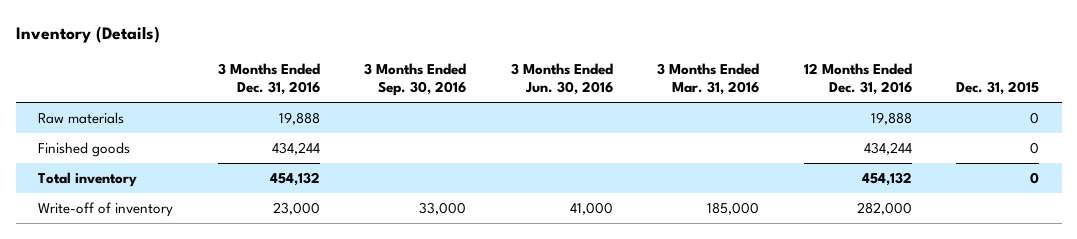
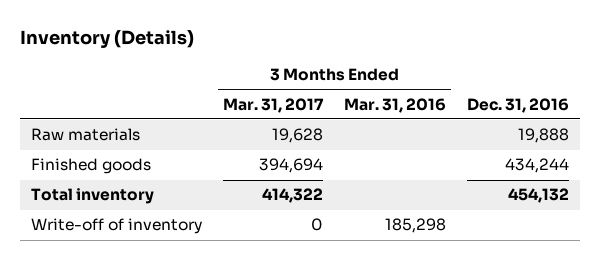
- | 3 Months Ended Dec. 31, 2016 | 3 Months Ended Sep. 30, 2016 | 3 Months Ended Jun. 30, 2016 | 3 Months Ended Mar. 31, 2016 | 12 Months Ended Dec. 31, 2016 | Dec. 31, 2015
+ | 3 Months Ended Mar. 31, 2017 | 3 Months Ended Mar. 31, 2016 | Dec. 31, 2016
- Write-off of inventory | 23,000 | 33,000 | 41,000 | 185,000 | 282,000 |
+ Write-off of inventory | 0 | 185,298 |

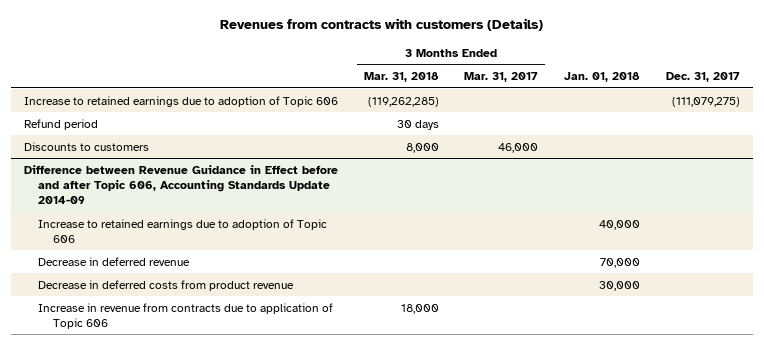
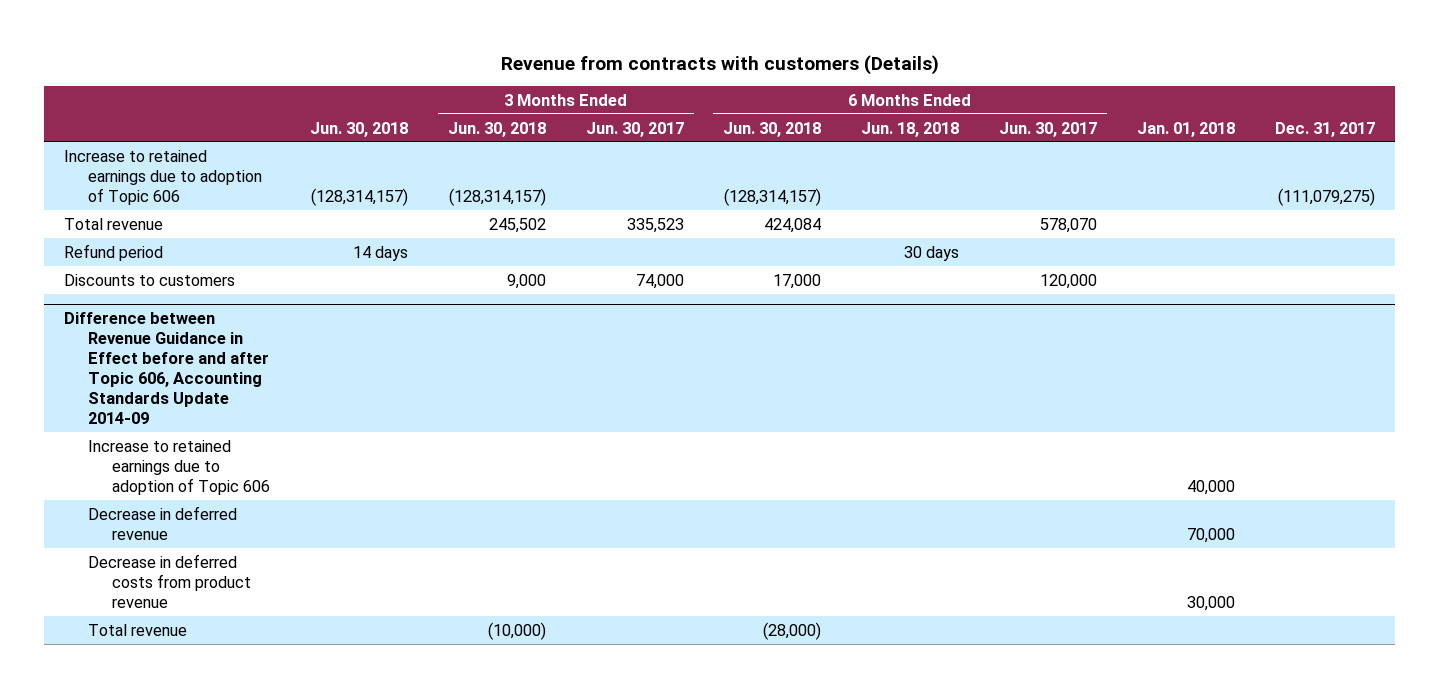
- Revenues from contracts with customers (Details)
+ Revenue from contracts with customers (Details)
- | 3 Months Ended Mar. 31, 2018 | 3 Months Ended Mar. 31, 2017 | Jan. 01, 2018 | Dec. 31, 2017
+ | Jun. 30, 2018 | 3 Months Ended Jun. 30, 2018 | 3 Months Ended Jun. 30, 2017 | 6 Months Ended Jun. 30, 2018 | 6 Months Ended Jun. 18, 2018 | 6 Months Ended Jun. 30, 2017 | Jan. 01, 2018 | Dec. 31, 2017
+ Total revenue | | 245,502 | 335,523 | 424,084 | | 578,070 | |
@ Difference between Revenue Guidance in Effect before and after Topic 606, Accounting Standards Update 2014-09
- Increase in revenue from contracts due to application of Topic 606 | 18,000 | | |
+ Total revenue | | (10,000) | | (28,000) | | | |

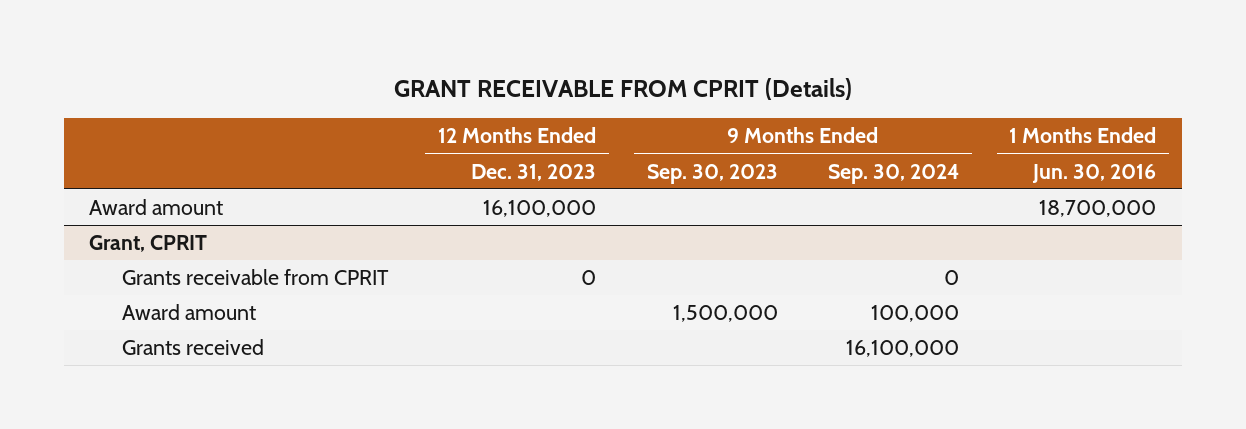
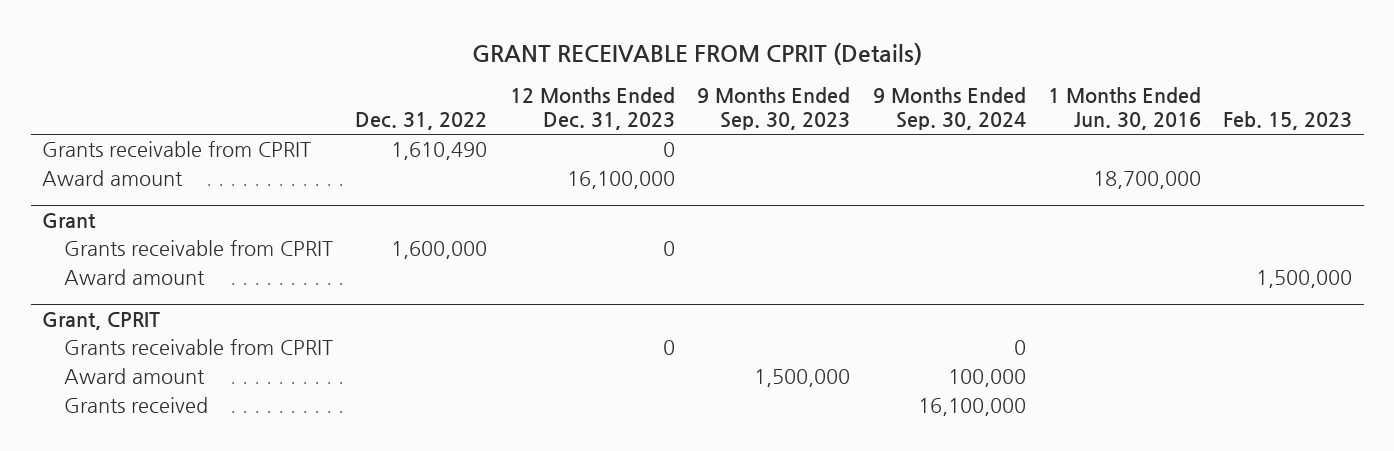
- | 12 Months Ended Dec. 31, 2023 | 9 Months Ended Sep. 30, 2023 | 9 Months Ended Sep. 30, 2024 | 1 Months Ended Jun. 30, 2016
+ | Dec. 31, 2022 | 12 Months Ended Dec. 31, 2023 | 9 Months Ended Sep. 30, 2023 | 9 Months Ended Sep. 30, 2024 | 1 Months Ended Jun. 30, 2016 | Feb. 15, 2023
+ Grants receivable from CPRIT | 1,610,490 | 0 | | | |
+ Grant
+ Grants receivable from CPRIT | 1,600,000 | 0 | | | |
+ Award amount | | | | | | 1,500,000

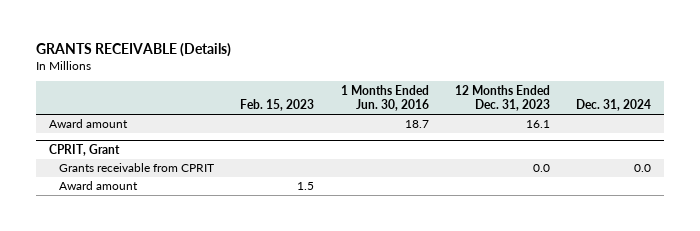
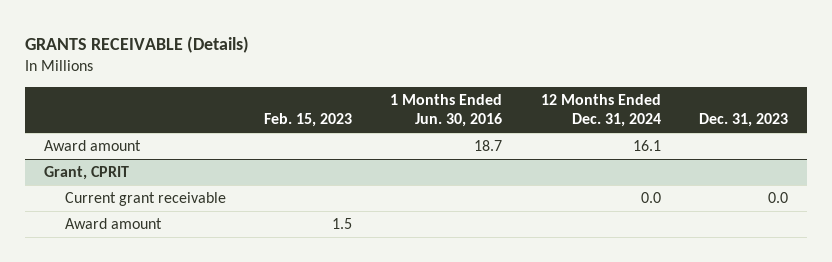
- | Feb. 15, 2023 | 1 Months Ended Jun. 30, 2016 | 12 Months Ended Dec. 31, 2023 | Dec. 31, 2024
+ | Feb. 15, 2023 | 1 Months Ended Jun. 30, 2016 | 12 Months Ended Dec. 31, 2024 | Dec. 31, 2023
- CPRIT, Grant
- Grants receivable from CPRIT | | | 0.0 | 0.0
+ Grant, CPRIT
+ Current grant receivable | | | 0.0 | 0.0

